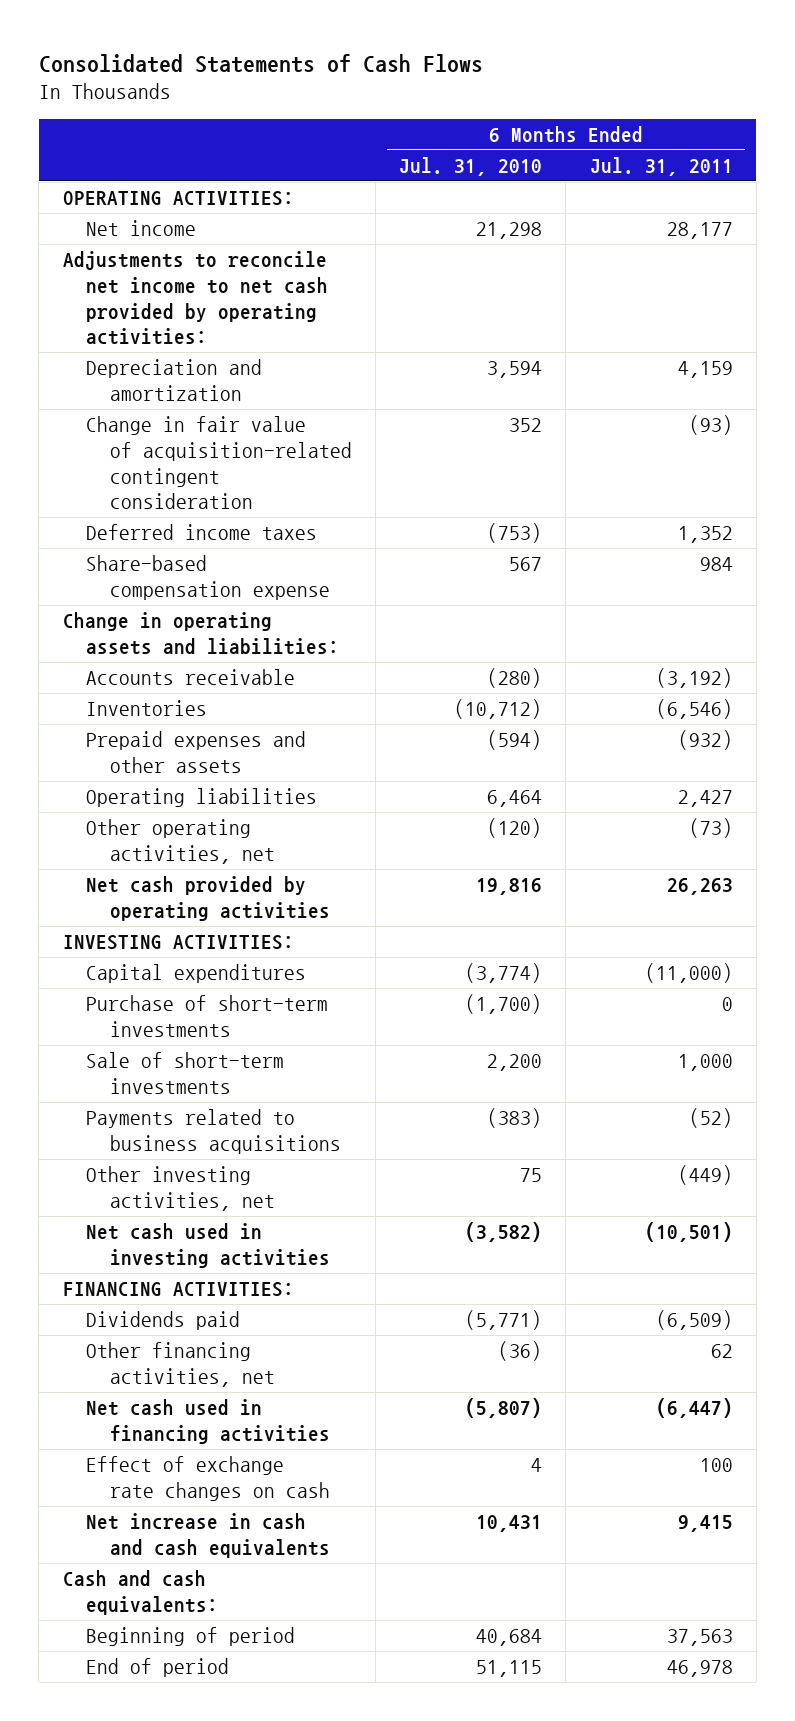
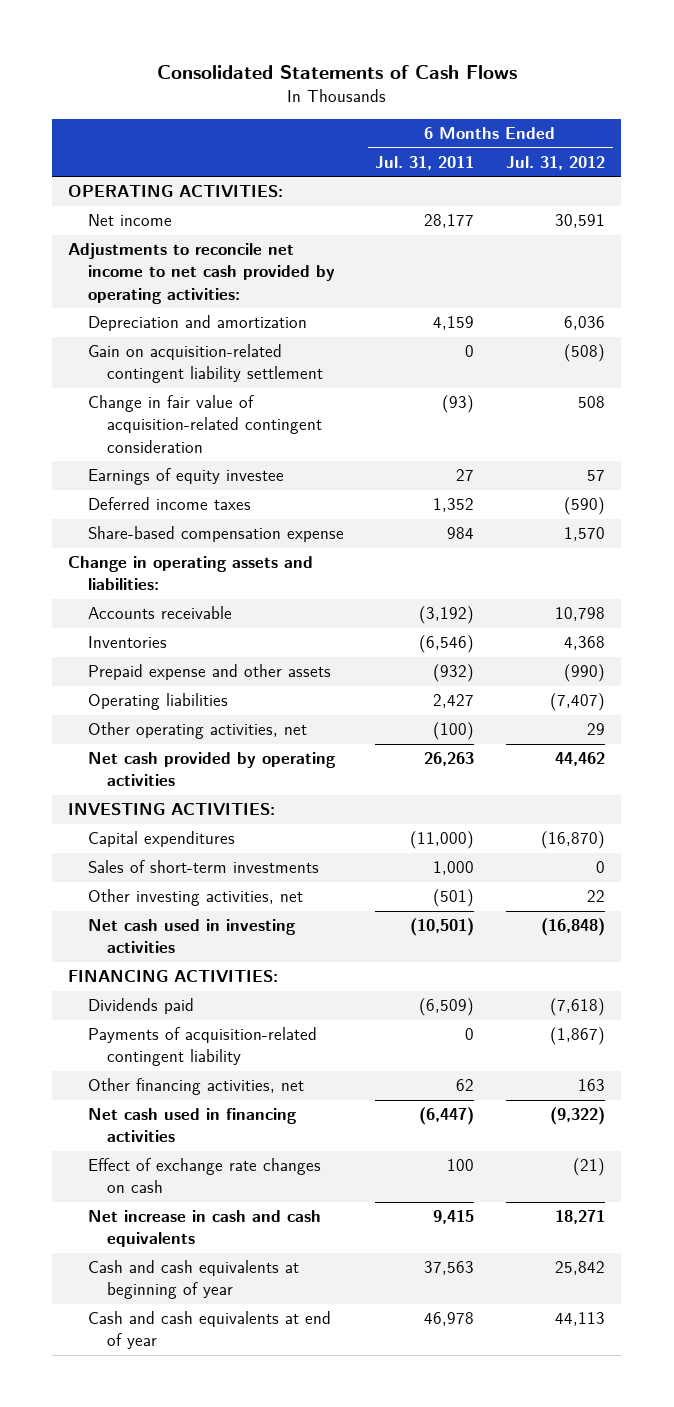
- | 6 Months Ended Jul. 31, 2010 | 6 Months Ended Jul. 31, 2011
+ | 6 Months Ended Jul. 31, 2011 | 6 Months Ended Jul. 31, 2012
+ Gain on acquisition-related contingent liability settlement | 0 | (508)
+ Earnings of equity investee | 27 | 57
- Prepaid expenses and other assets | (594) | (932)
+ Prepaid expense and other assets | (932) | (990)
- Other operating activities, net | (120) | (73)
+ Other operating activities, net | (100) | 29
- Purchase of short-term investments | (1,700) | 0
- Sale of short-term investments | 2,200 | 1,000
- Payments related to business acquisitions | (383) | (52)
- Other investing activities, net | 75 | (449)
+ Sales of short-term investments | 1,000 | 0
+ Other investing activities, net | (501) | 22
+ Payments of acquisition-related contingent liability | 0 | (1,867)
- Cash and cash equivalents:
- Beginning of period | 40,684 | 37,563
- End of period | 51,115 | 46,978
+ Cash and cash equivalents at beginning of year | 37,563 | 25,842
+ Cash and cash equivalents at end of year | 46,978 | 44,113

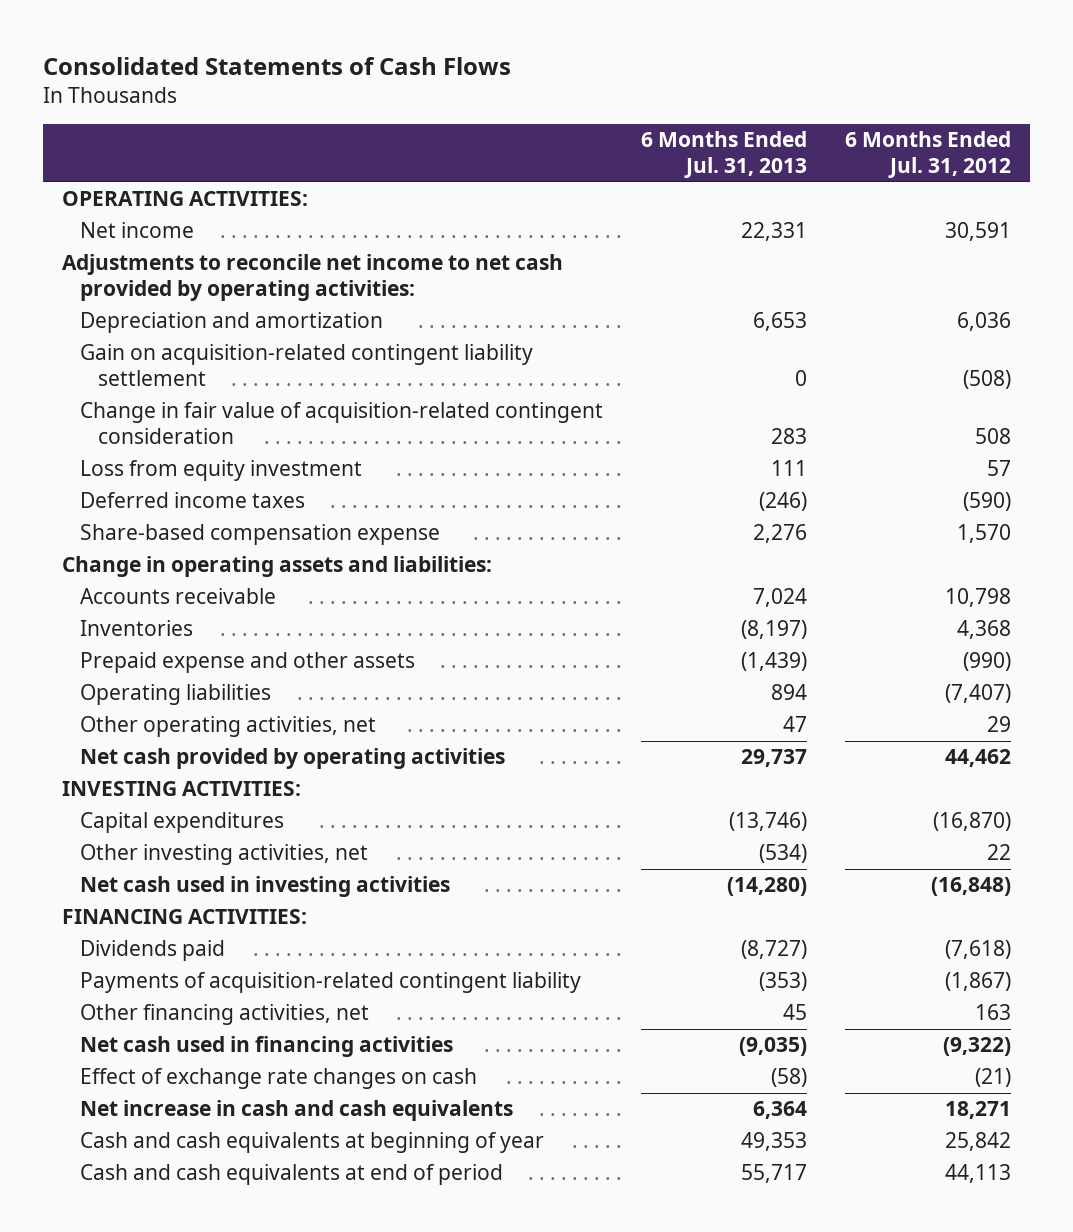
- | 6 Months Ended Jul. 31, 2011 | 6 Months Ended Jul. 31, 2012
+ | 6 Months Ended Jul. 31, 2013 | 6 Months Ended Jul. 31, 2012
- Earnings of equity investee | 27 | 57
+ Loss from equity investment | 111 | 57
- Sales of short-term investments | 1,000 | 0
- Cash and cash equivalents at end of year | 46,978 | 44,113
+ Cash and cash equivalents at end of period | 55,717 | 44,113

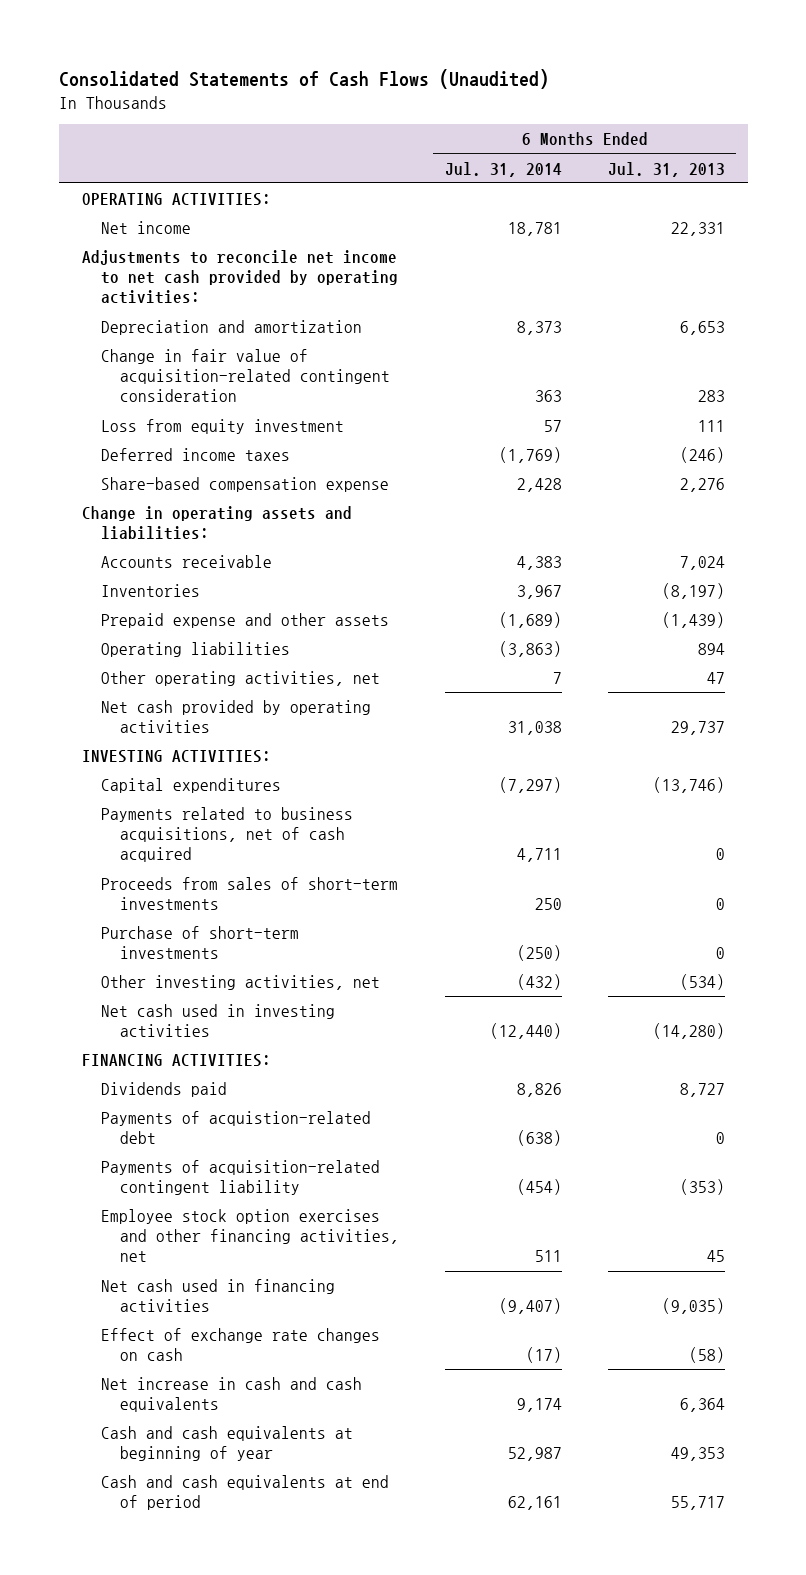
- Consolidated Statements of Cash Flows
+ Consolidated Statements of Cash Flows (Unaudited)
- | 6 Months Ended Jul. 31, 2013 | 6 Months Ended Jul. 31, 2012
+ | 6 Months Ended Jul. 31, 2014 | 6 Months Ended Jul. 31, 2013
- Gain on acquisition-related contingent liability settlement | 0 | (508)
+ Payments related to business acquisitions, net of cash acquired | 4,711 | 0
+ Proceeds from sales of short-term investments | 250 | 0
+ Purchase of short-term investments | (250) | 0
- Dividends paid | (8,727) | (7,618)
+ Dividends paid | 8,826 | 8,727
+ Payments of acquistion-related debt | (638) | 0
- Other financing activities, net | 45 | 163
+ Employee stock option exercises and other financing activities, net | 511 | 45

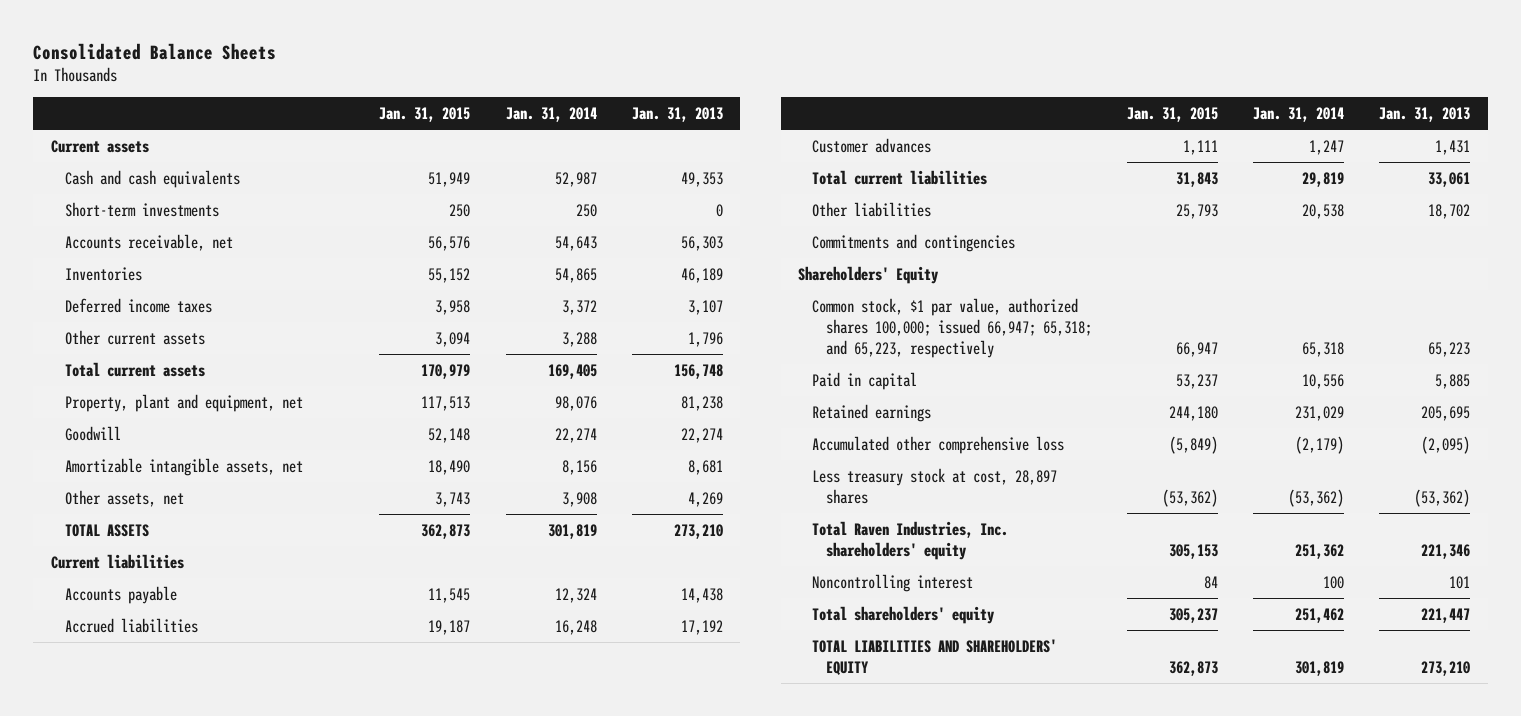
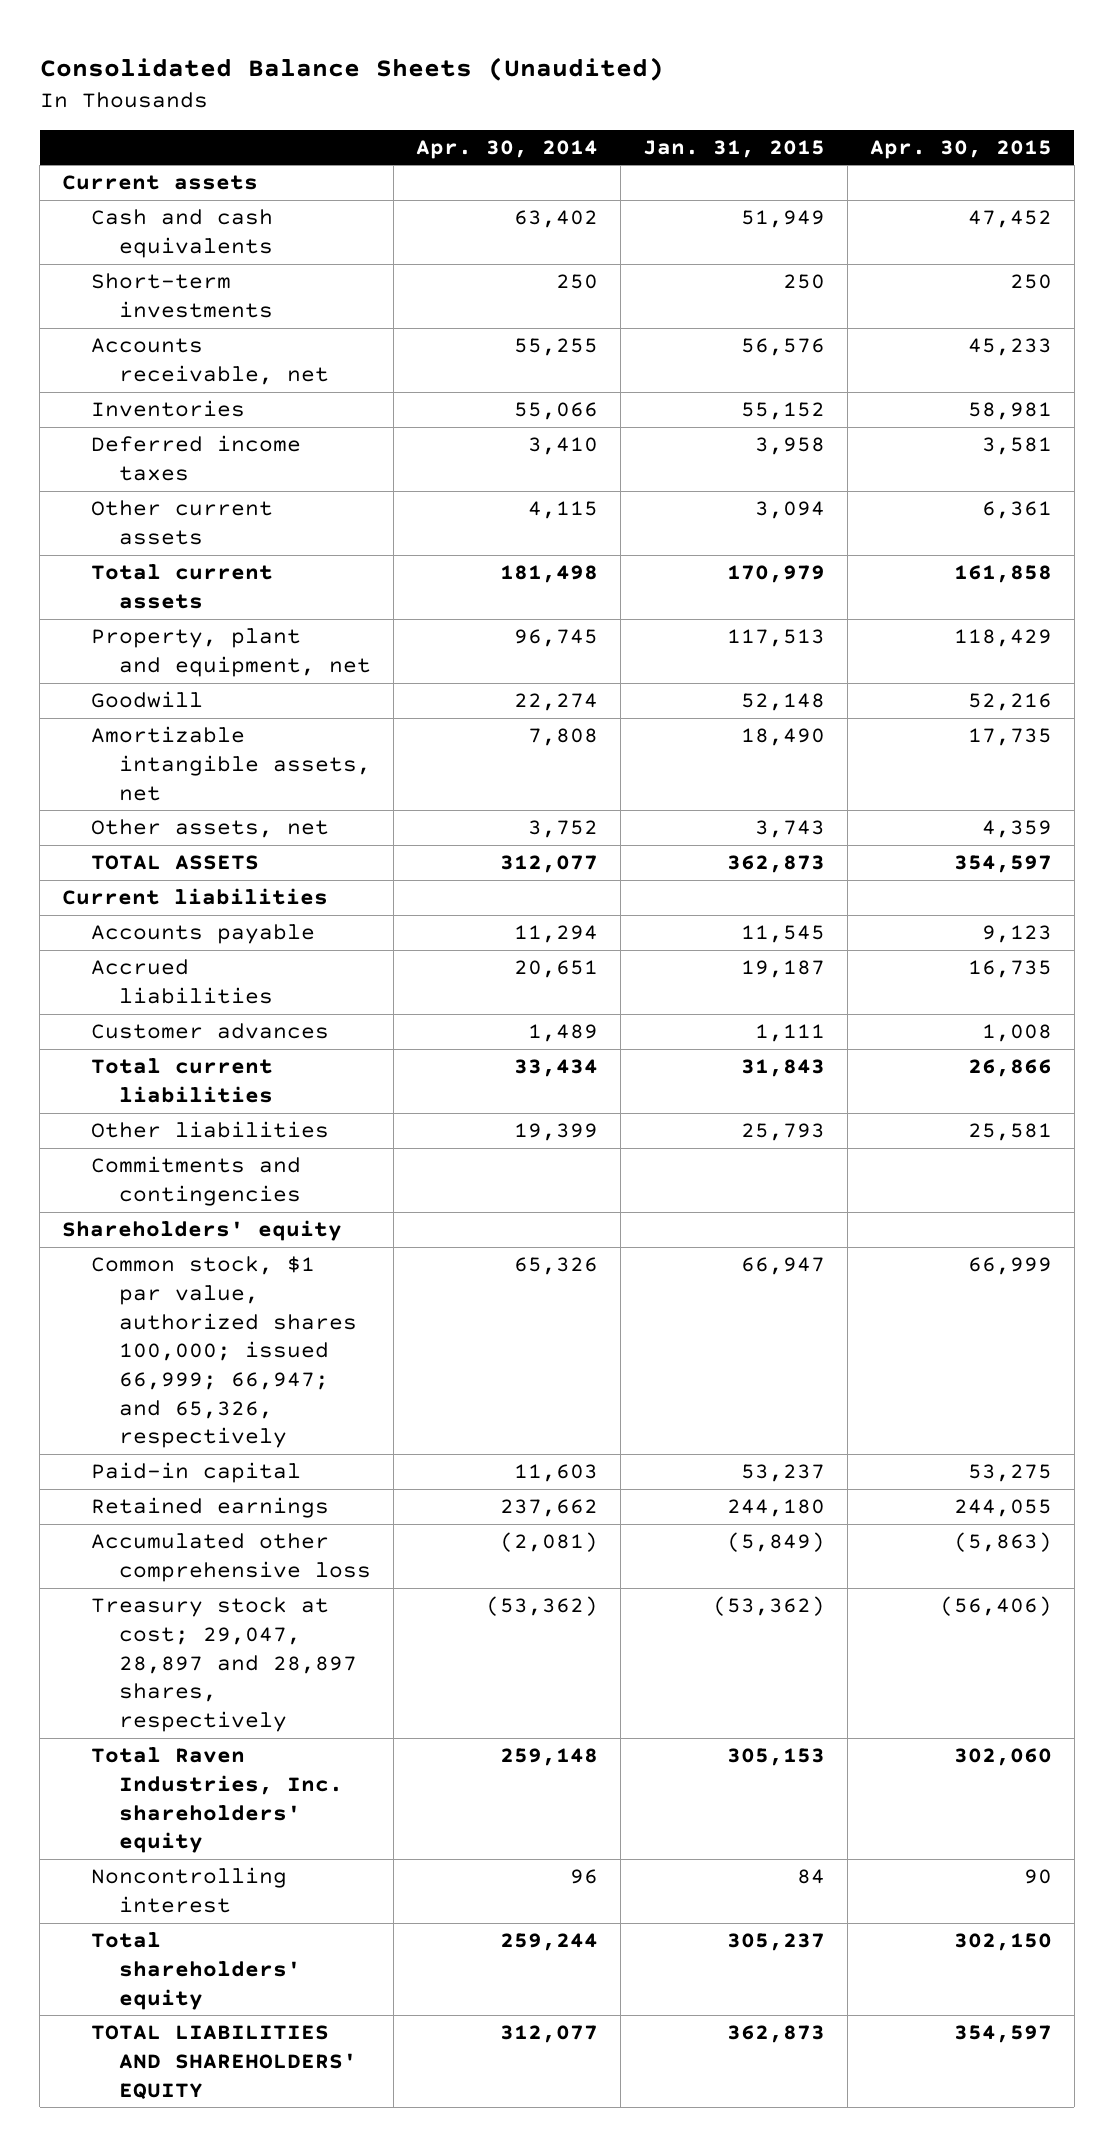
- Consolidated Balance Sheets
+ Consolidated Balance Sheets (Unaudited)
- | Jan. 31, 2015 | Jan. 31, 2014 | Jan. 31, 2013
+ | Apr. 30, 2014 | Jan. 31, 2015 | Apr. 30, 2015
- Shareholders' Equity
- Common stock, $1 par value, authorized shares 100,000; issued 66,947; 65,318; and 65,223, respectively | 66,947 | 65,318 | 65,223
- Paid in capital | 53,237 | 10,556 | 5,885
+ Shareholders' equity
+ Common stock, $1 par value, authorized shares 100,000; issued 66,999; 66,947; and 65,326, respectively | 65,326 | 66,947 | 66,999
+ Paid-in capital | 11,603 | 53,237 | 53,275
- Less treasury stock at cost, 28,897 shares | (53,362) | (53,362) | (53,362)
+ Treasury stock at cost; 29,047, 28,897 and 28,897 shares, respectively | (53,362) | (53,362) | (56,406)

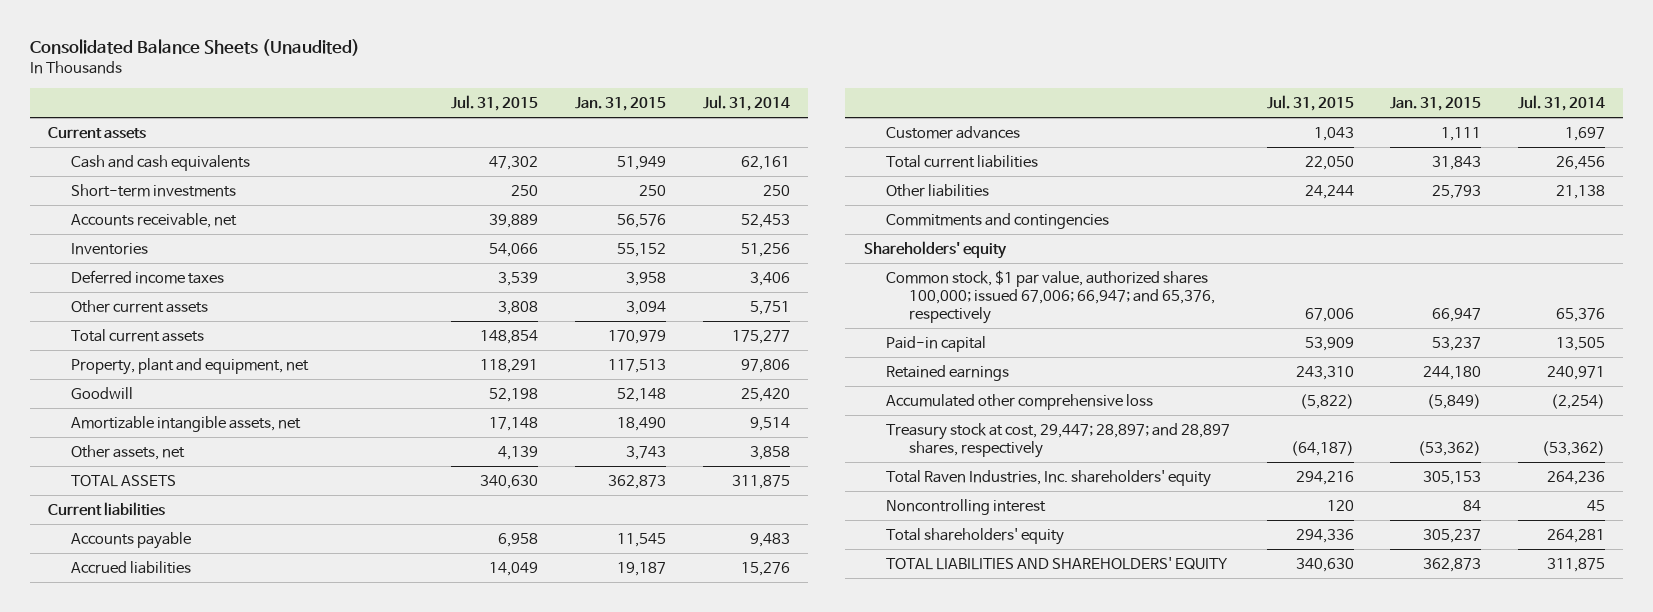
- | Apr. 30, 2014 | Jan. 31, 2015 | Apr. 30, 2015
+ | Jul. 31, 2015 | Jan. 31, 2015 | Jul. 31, 2014
- Common stock, $1 par value, authorized shares 100,000; issued 66,999; 66,947; and 65,326, respectively | 65,326 | 66,947 | 66,999
+ Common stock, $1 par value, authorized shares 100,000; issued 67,006; 66,947; and 65,376, respectively | 67,006 | 66,947 | 65,376
- Treasury stock at cost; 29,047, 28,897 and 28,897 shares, respectively | (53,362) | (53,362) | (56,406)
+ Treasury stock at cost, 29,447; 28,897; and 28,897 shares, respectively | (64,187) | (53,362) | (53,362)

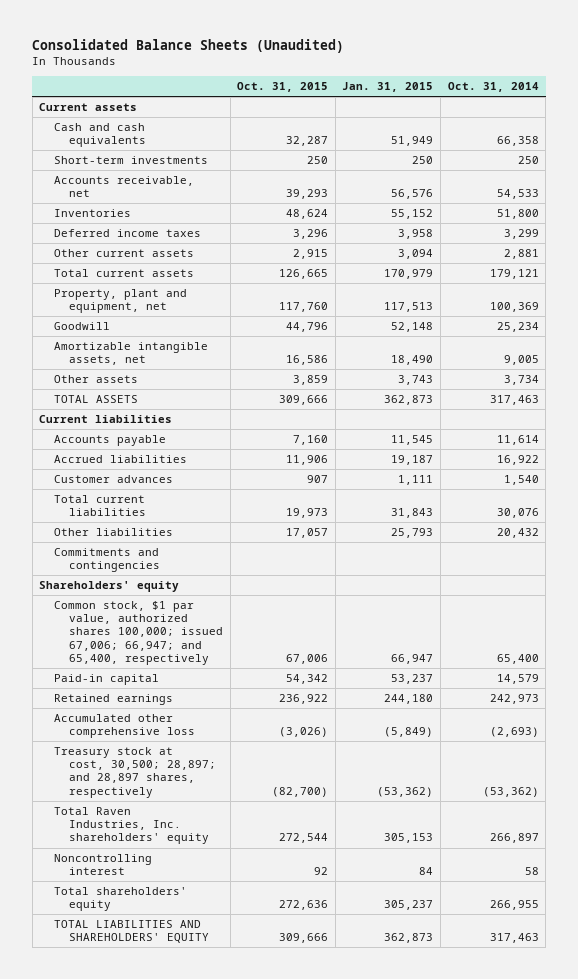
- | Jul. 31, 2015 | Jan. 31, 2015 | Jul. 31, 2014
+ | Oct. 31, 2015 | Jan. 31, 2015 | Oct. 31, 2014
- Other assets, net | 4,139 | 3,743 | 3,858
+ Other assets | 3,859 | 3,743 | 3,734
- Common stock, $1 par value, authorized shares 100,000; issued 67,006; 66,947; and 65,376, respectively | 67,006 | 66,947 | 65,376
+ Common stock, $1 par value, authorized shares 100,000; issued 67,006; 66,947; and 65,400, respectively | 67,006 | 66,947 | 65,400
- Treasury stock at cost, 29,447; 28,897; and 28,897 shares, respectively | (64,187) | (53,362) | (53,362)
+ Treasury stock at cost, 30,500; 28,897; and 28,897 shares, respectively | (82,700) | (53,362) | (53,362)

